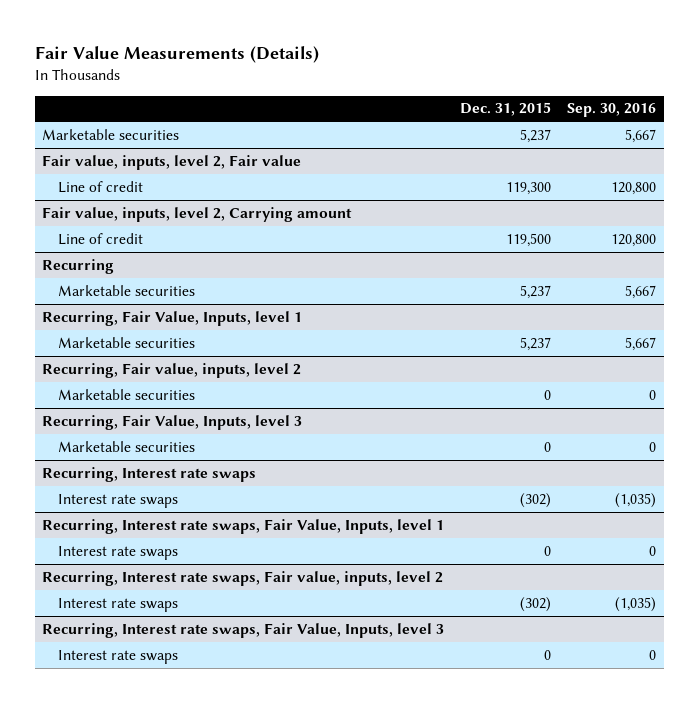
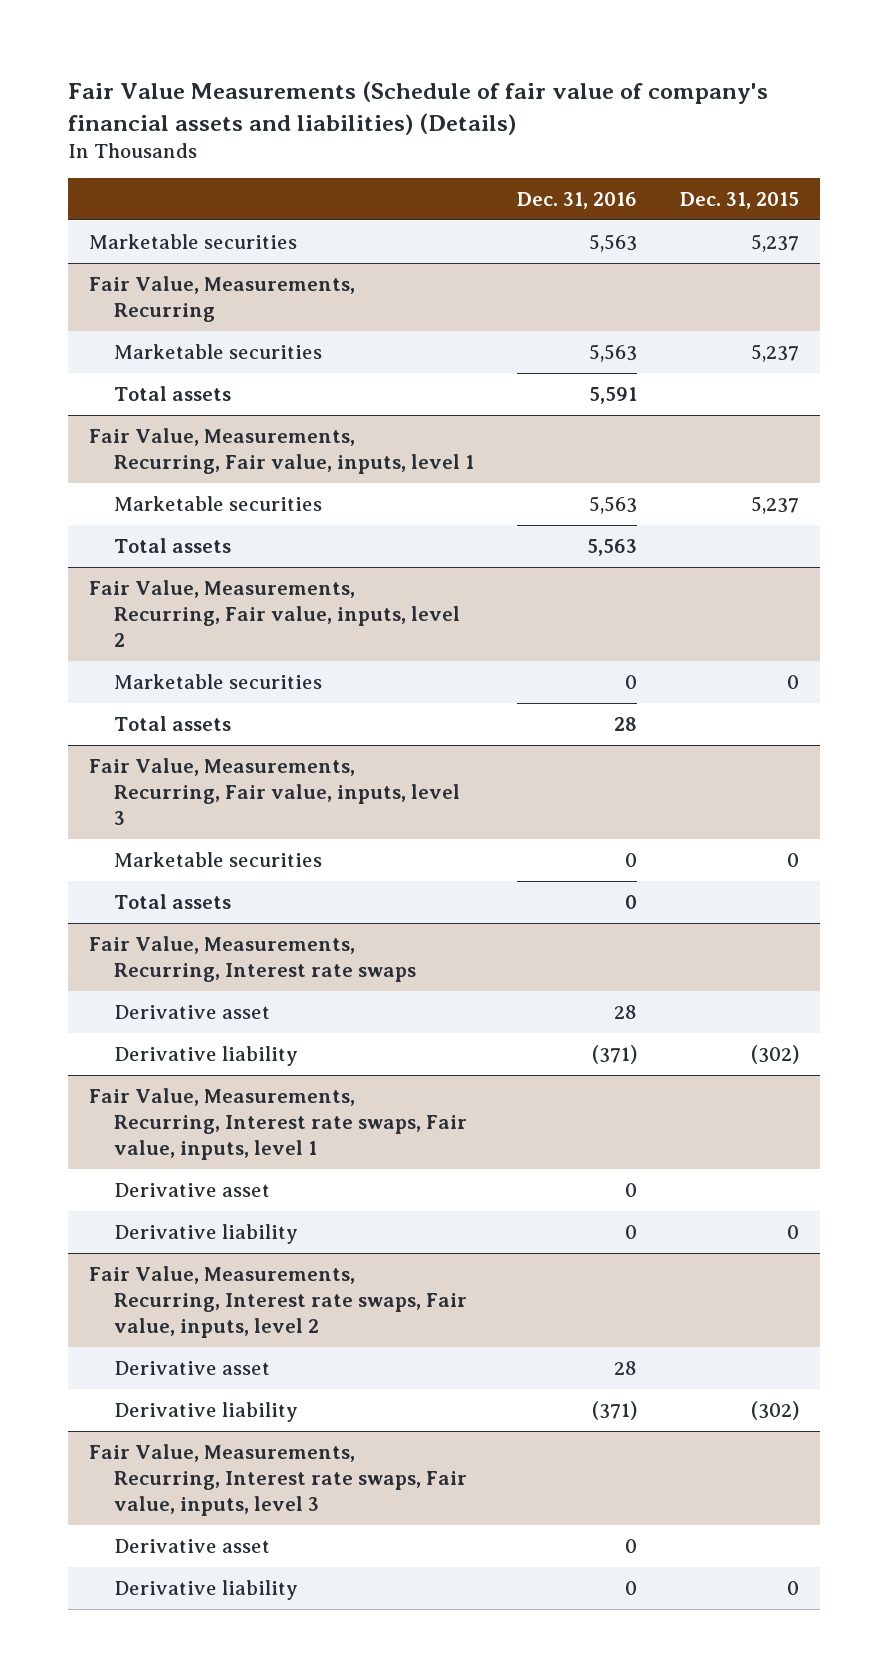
- Fair Value Measurements (Details)
+ Fair Value Measurements (Schedule of fair value of company's financial assets and liabilities) (Details)
- | Dec. 31, 2015 | Sep. 30, 2016
+ | Dec. 31, 2016 | Dec. 31, 2015
- Fair value, inputs, level 2, Fair value
- Line of credit | 119,300 | 120,800
- Fair value, inputs, level 2, Carrying amount
- Line of credit | 119,500 | 120,800
- Recurring
+ Fair Value, Measurements, Recurring
- Recurring, Fair Value, Inputs, level 1
+ Total assets | 5,591 |
+ Fair Value, Measurements, Recurring, Fair value, inputs, level 1
- Recurring, Fair value, inputs, level 2
+ Total assets | 5,563 |
+ Fair Value, Measurements, Recurring, Fair value, inputs, level 2
- Recurring, Fair Value, Inputs, level 3
+ Total assets | 28 |
+ Fair Value, Measurements, Recurring, Fair value, inputs, level 3
- Recurring, Interest rate swaps
- Interest rate swaps | (302) | (1,035)
- Recurring, Interest rate swaps, Fair Value, Inputs, level 1
- Interest rate swaps | 0 | 0
- Recurring, Interest rate swaps, Fair value, inputs, level 2
- Interest rate swaps | (302) | (1,035)
- Recurring, Interest rate swaps, Fair Value, Inputs, level 3
- Interest rate swaps | 0 | 0
+ Total assets | 0 |
+ Fair Value, Measurements, Recurring, Interest rate swaps
+ Derivative asset | 28 |
+ Derivative liability | (371) | (302)
+ Fair Value, Measurements, Recurring, Interest rate swaps, Fair value, inputs, level 1
+ Derivative asset | 0 |
+ Derivative liability | 0 | 0
+ Fair Value, Measurements, Recurring, Interest rate swaps, Fair value, inputs, level 2
+ Derivative asset | 28 |
+ Derivative liability | (371) | (302)
+ Fair Value, Measurements, Recurring, Interest rate swaps, Fair value, inputs, level 3
+ Derivative asset | 0 |
+ Derivative liability | 0 | 0

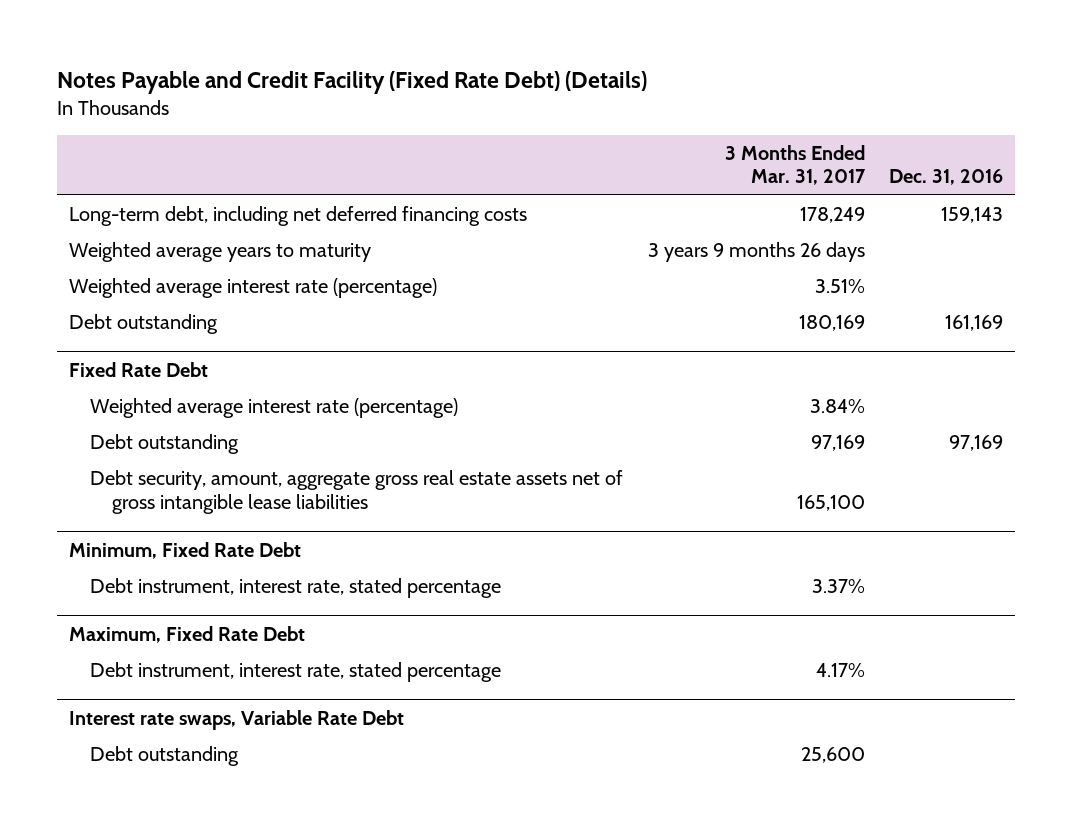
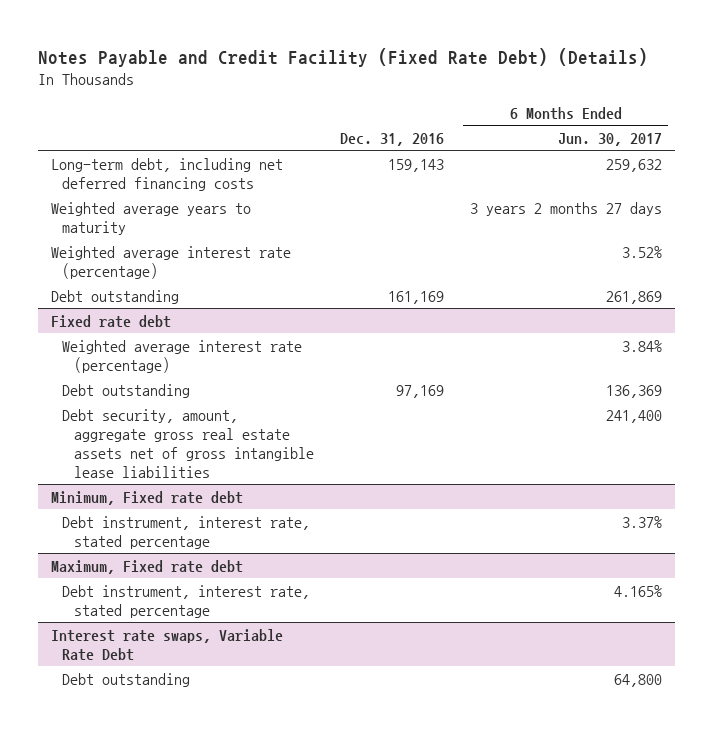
- | 3 Months Ended Mar. 31, 2017 | Dec. 31, 2016
+ | Dec. 31, 2016 | 6 Months Ended Jun. 30, 2017
- Fixed Rate Debt
+ Fixed rate debt
- Minimum, Fixed Rate Debt
+ Minimum, Fixed rate debt
- Maximum, Fixed Rate Debt
+ Maximum, Fixed rate debt

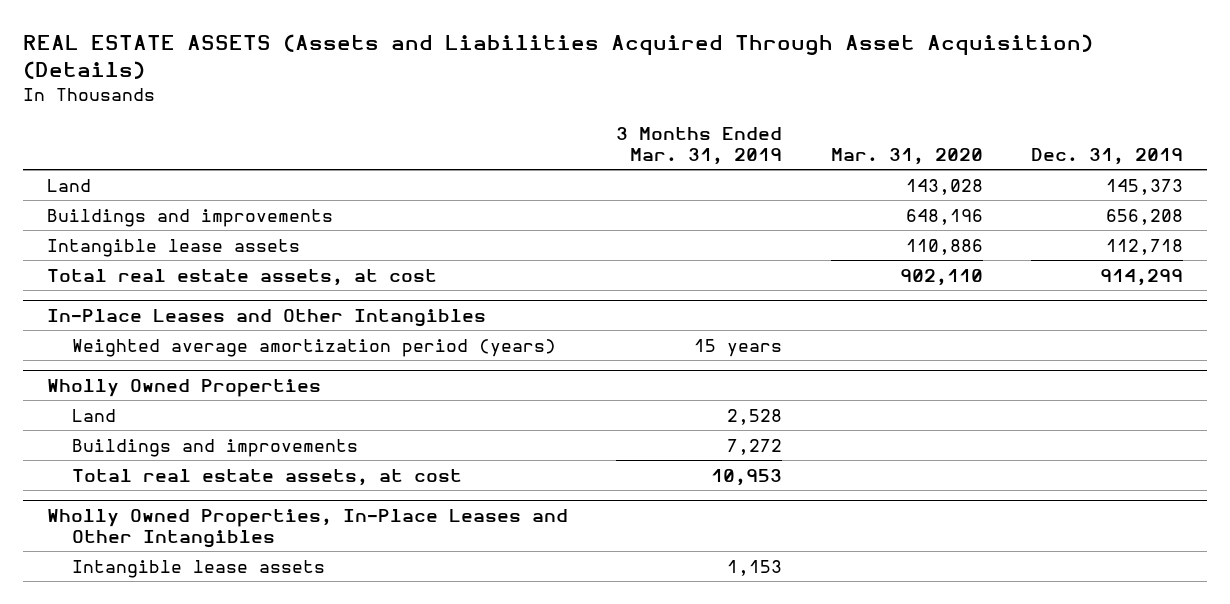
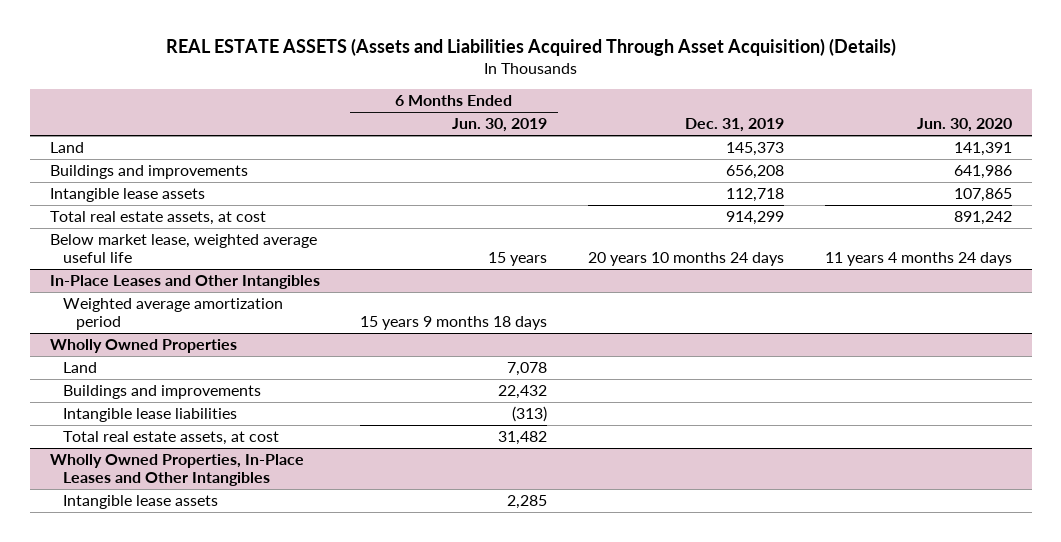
- | 3 Months Ended Mar. 31, 2019 | Mar. 31, 2020 | Dec. 31, 2019
+ | 6 Months Ended Jun. 30, 2019 | Dec. 31, 2019 | Jun. 30, 2020
+ Below market lease, weighted average useful life | 15 years | 20 years 10 months 24 days | 11 years 4 months 24 days
@ In-Place Leases and Other Intangibles
- Weighted average amortization period (years) | 15 years | |
+ Weighted average amortization period | 15 years 9 months 18 days | |
@ Wholly Owned Properties
+ Intangible lease liabilities | (313) | |

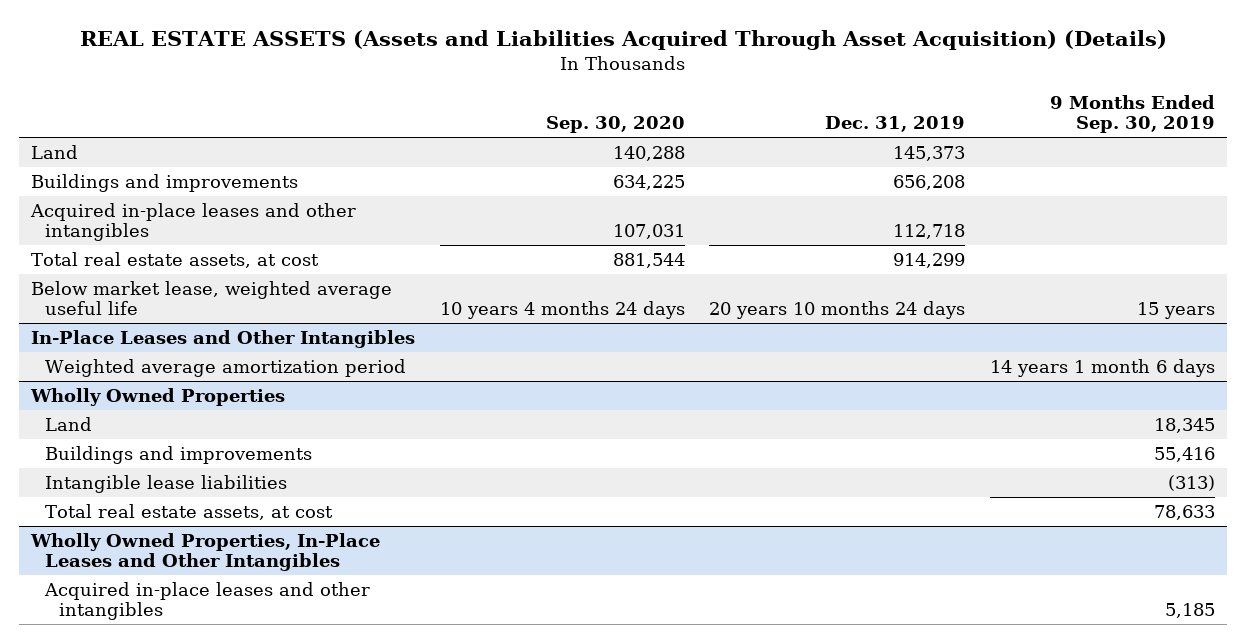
- | 6 Months Ended Jun. 30, 2019 | Dec. 31, 2019 | Jun. 30, 2020
+ | Sep. 30, 2020 | Dec. 31, 2019 | 9 Months Ended Sep. 30, 2019
- Intangible lease assets | | 112,718 | 107,865
+ Acquired in-place leases and other intangibles | 107,031 | 112,718 |
@ Wholly Owned Properties, In-Place Leases and Other Intangibles
- Intangible lease assets | 2,285 | |
+ Acquired in-place leases and other intangibles | | | 5,185

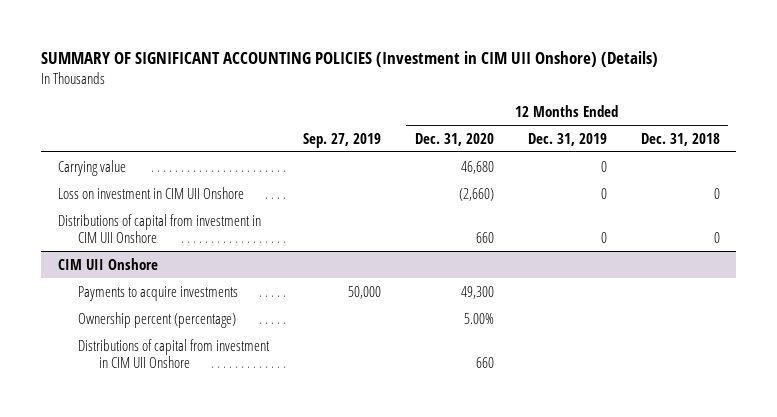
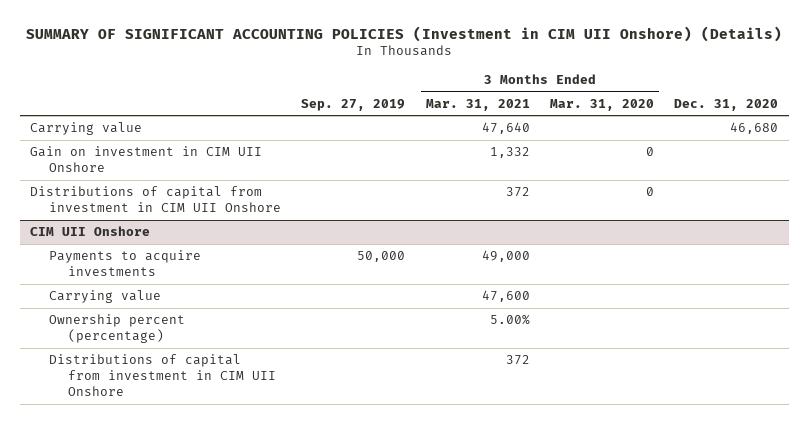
- | Sep. 27, 2019 | 12 Months Ended Dec. 31, 2020 | 12 Months Ended Dec. 31, 2019 | 12 Months Ended Dec. 31, 2018
+ | Sep. 27, 2019 | 3 Months Ended Mar. 31, 2021 | 3 Months Ended Mar. 31, 2020 | Dec. 31, 2020
- Loss on investment in CIM UII Onshore | | (2,660) | 0 | 0
+ Gain on investment in CIM UII Onshore | | 1,332 | 0 |
@ CIM UII Onshore
+ Carrying value | | 47,600 | |

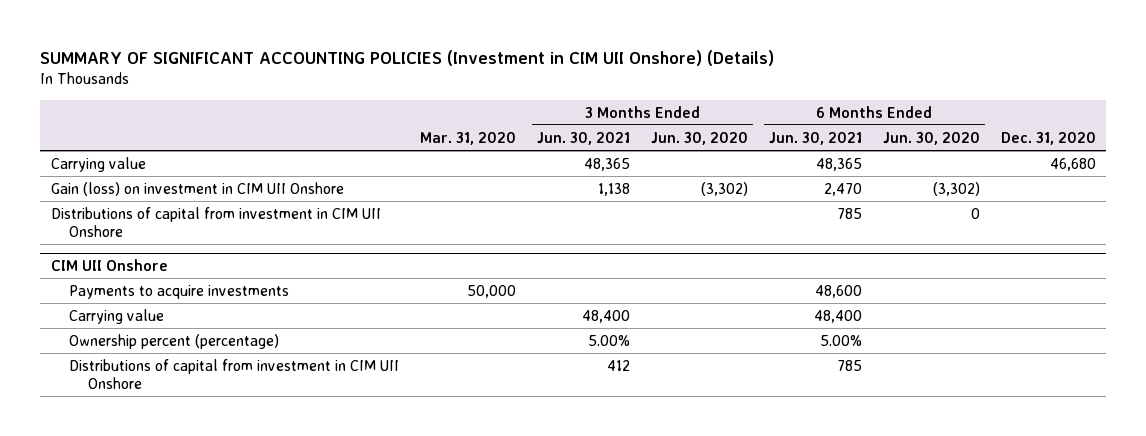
- | Sep. 27, 2019 | 3 Months Ended Mar. 31, 2021 | 3 Months Ended Mar. 31, 2020 | Dec. 31, 2020
+ | Mar. 31, 2020 | 3 Months Ended Jun. 30, 2021 | 3 Months Ended Jun. 30, 2020 | 6 Months Ended Jun. 30, 2021 | 6 Months Ended Jun. 30, 2020 | Dec. 31, 2020
- Gain on investment in CIM UII Onshore | | 1,332 | 0 |
+ Gain (loss) on investment in CIM UII Onshore | | 1,138 | (3,302) | 2,470 | (3,302) |

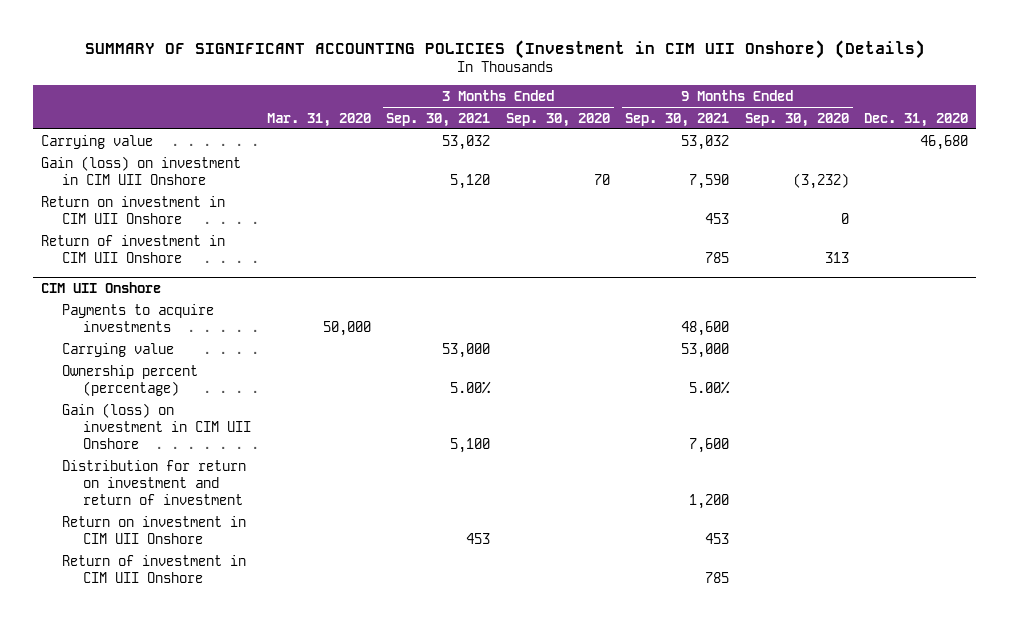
- | Mar. 31, 2020 | 3 Months Ended Jun. 30, 2021 | 3 Months Ended Jun. 30, 2020 | 6 Months Ended Jun. 30, 2021 | 6 Months Ended Jun. 30, 2020 | Dec. 31, 2020
+ | Mar. 31, 2020 | 3 Months Ended Sep. 30, 2021 | 3 Months Ended Sep. 30, 2020 | 9 Months Ended Sep. 30, 2021 | 9 Months Ended Sep. 30, 2020 | Dec. 31, 2020
- Distributions of capital from investment in CIM UII Onshore | | | | 785 | 0 |
+ Return on investment in CIM UII Onshore | | | | 453 | 0 |
+ Return of investment in CIM UII Onshore | | | | 785 | 313 |
@ CIM UII Onshore
- Distributions of capital from investment in CIM UII Onshore | | 412 | | 785 | |
+ Gain (loss) on investment in CIM UII Onshore | | 5,100 | | 7,600 | |
+ Distribution for return on investment and return of investment | | | | 1,200 | |
+ Return on investment in CIM UII Onshore | | 453 | | 453 | |
+ Return of investment in CIM UII Onshore | | | | 785 | |

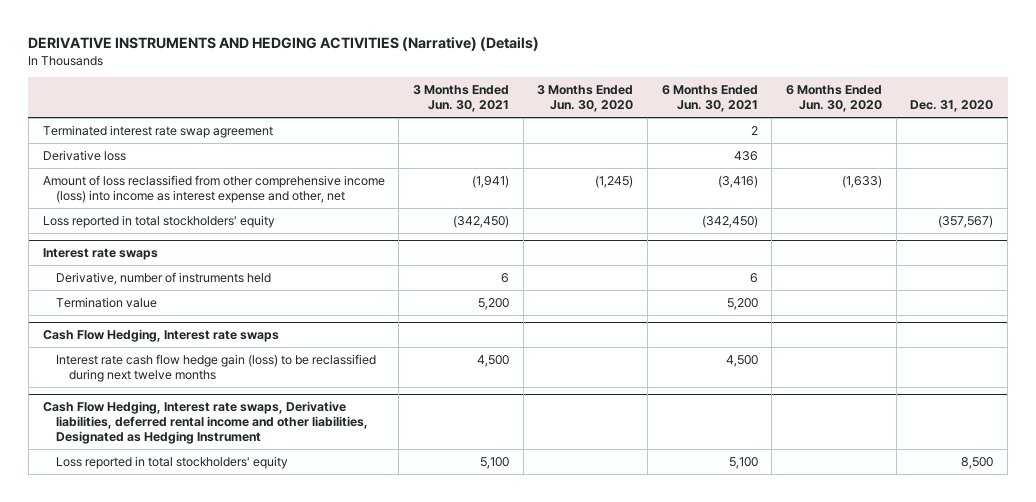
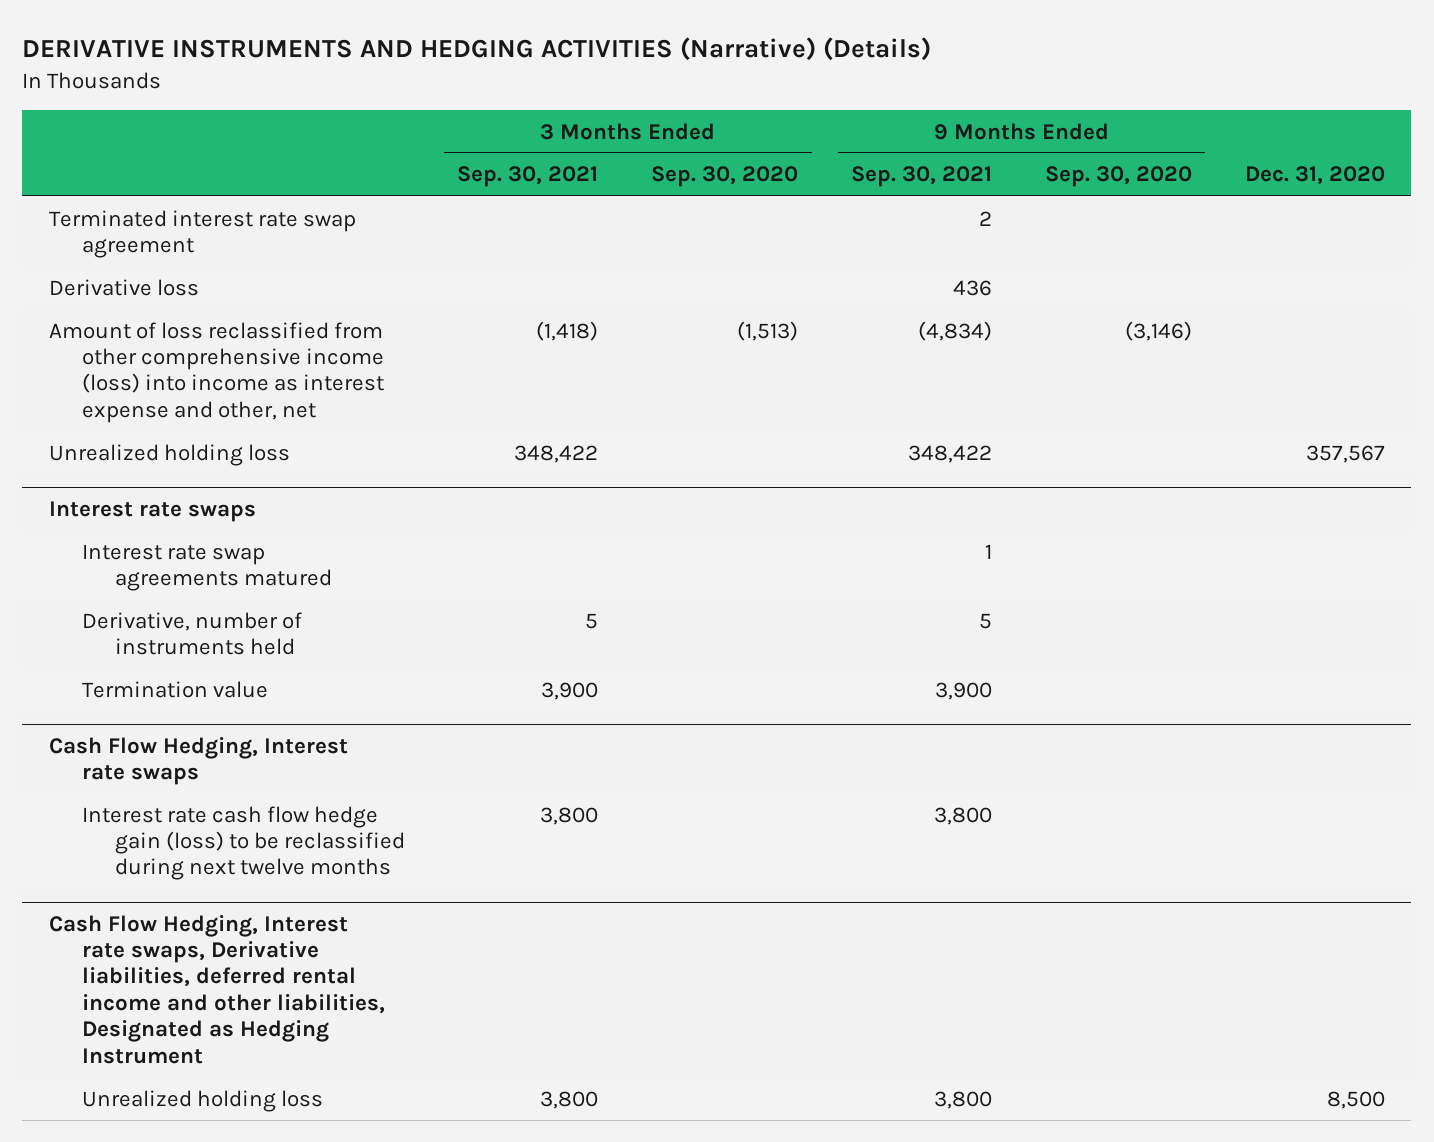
- | 3 Months Ended Jun. 30, 2021 | 3 Months Ended Jun. 30, 2020 | 6 Months Ended Jun. 30, 2021 | 6 Months Ended Jun. 30, 2020 | Dec. 31, 2020
+ | 3 Months Ended Sep. 30, 2021 | 3 Months Ended Sep. 30, 2020 | 9 Months Ended Sep. 30, 2021 | 9 Months Ended Sep. 30, 2020 | Dec. 31, 2020
- Loss reported in total stockholders' equity | (342,450) | | (342,450) | | (357,567)
+ Unrealized holding loss | 348,422 | | 348,422 | | 357,567
@ Interest rate swaps
+ Interest rate swap agreements matured | | | 1 | |
@ Cash Flow Hedging, Interest rate swaps, Derivative liabilities, deferred rental income and other liabilities, Designated as Hedging Instrument
- Loss reported in total stockholders' equity | 5,100 | | 5,100 | | 8,500
+ Unrealized holding loss | 3,800 | | 3,800 | | 8,500

